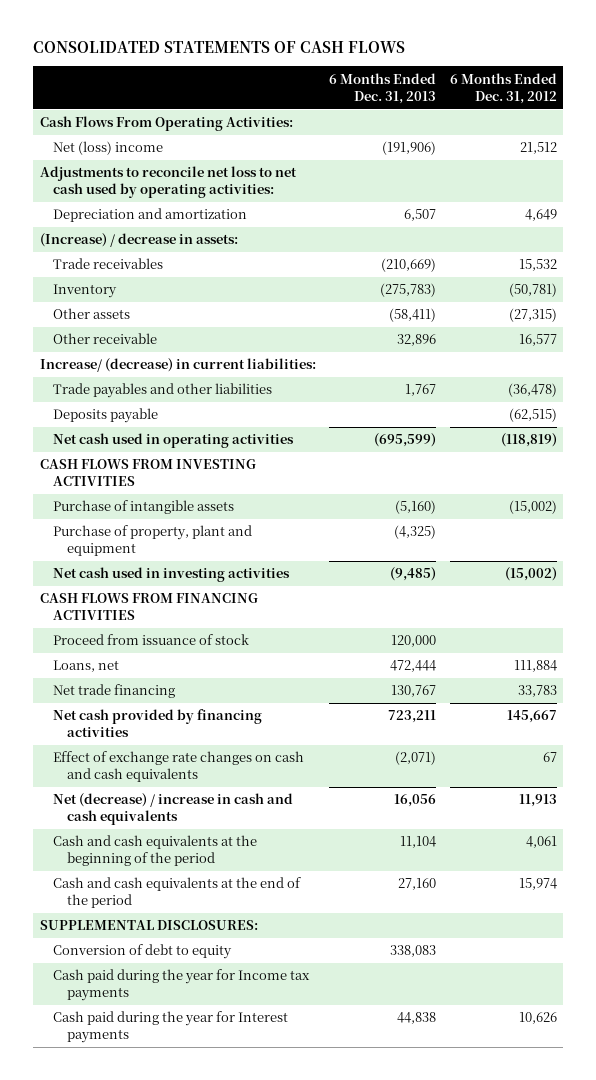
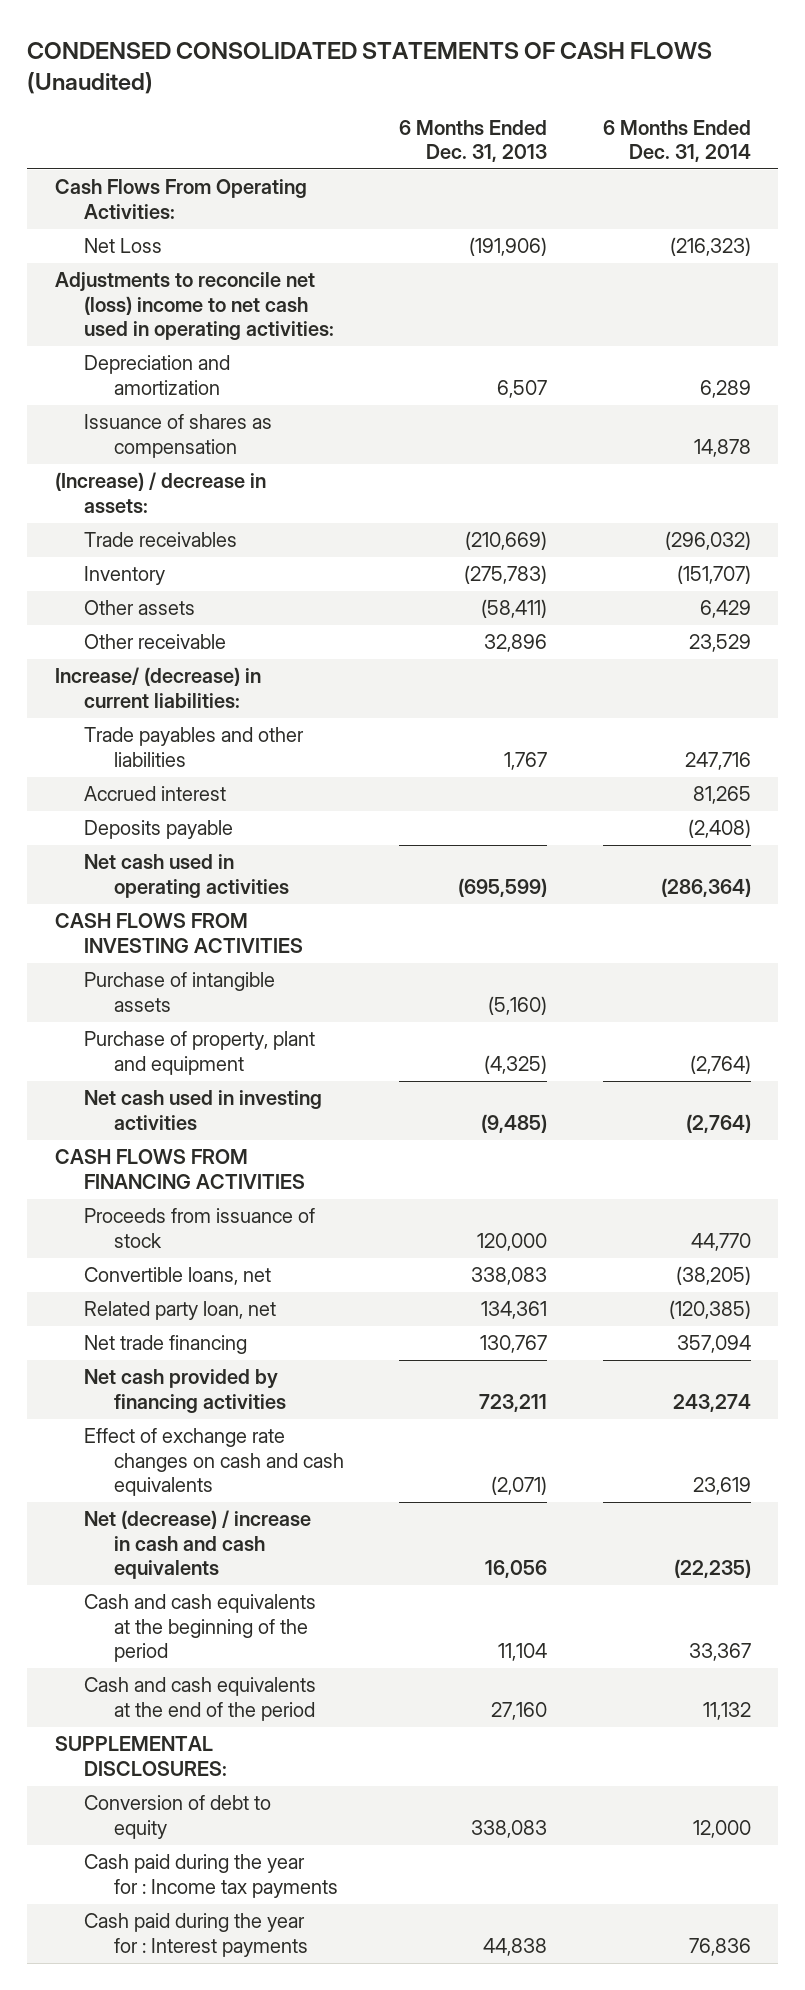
- CONSOLIDATED STATEMENTS OF CASH FLOWS
+ CONDENSED CONSOLIDATED STATEMENTS OF CASH FLOWS (Unaudited)
- | 6 Months Ended Dec. 31, 2013 | 6 Months Ended Dec. 31, 2012
+ | 6 Months Ended Dec. 31, 2013 | 6 Months Ended Dec. 31, 2014
- Net (loss) income | (191,906) | 21,512
- Adjustments to reconcile net loss to net cash used by operating activities:
+ Net Loss | (191,906) | (216,323)
+ Adjustments to reconcile net (loss) income to net cash used in operating activities:
+ Issuance of shares as compensation | | 14,878
+ Accrued interest | | 81,265
- Proceed from issuance of stock | 120,000 |
- Loans, net | 472,444 | 111,884
+ Proceeds from issuance of stock | 120,000 | 44,770
+ Convertible loans, net | 338,083 | (38,205)
+ Related party loan, net | 134,361 | (120,385)
- Cash paid during the year for Income tax payments
- Cash paid during the year for Interest payments | 44,838 | 10,626
+ Cash paid during the year for : Income tax payments
+ Cash paid during the year for : Interest payments | 44,838 | 76,836

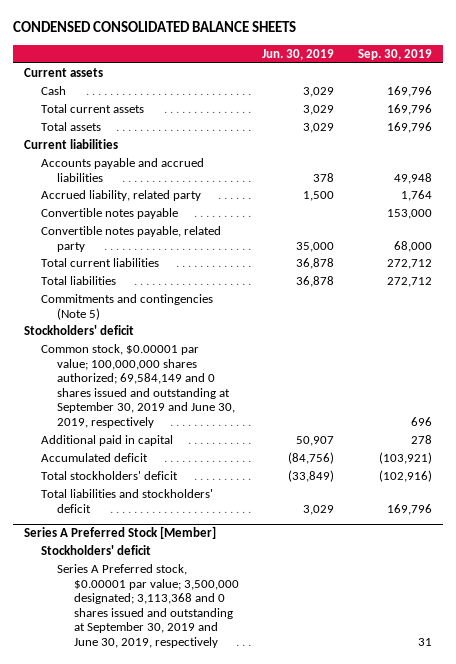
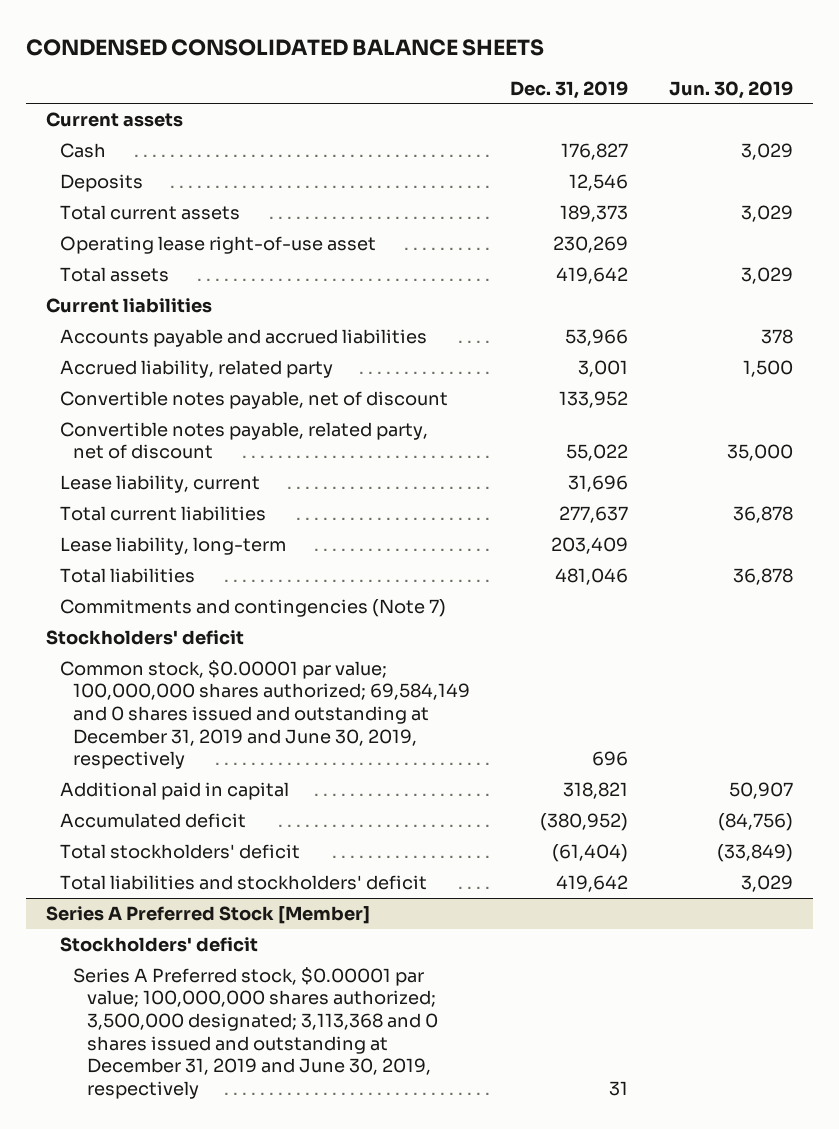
- | Jun. 30, 2019 | Sep. 30, 2019
+ | Dec. 31, 2019 | Jun. 30, 2019
+ Deposits | 12,546 |
+ Operating lease right-of-use asset | 230,269 |
- Convertible notes payable | | 153,000
- Convertible notes payable, related party | 35,000 | 68,000
+ Convertible notes payable, net of discount | 133,952 |
+ Convertible notes payable, related party, net of discount | 55,022 | 35,000
+ Lease liability, current | 31,696 |
+ Lease liability, long-term | 203,409 |
- Commitments and contingencies (Note 5)
+ Commitments and contingencies (Note 7)
- Common stock, $0.00001 par value; 100,000,000 shares authorized; 69,584,149 and 0 shares issued and outstanding at September 30, 2019 and June 30, 2019, respectively | | 696
+ Common stock, $0.00001 par value; 100,000,000 shares authorized; 69,584,149 and 0 shares issued and outstanding at December 31, 2019 and June 30, 2019, respectively | 696 |
@ Series A Preferred Stock [Member]
- Series A Preferred stock, $0.00001 par value; 3,500,000 designated; 3,113,368 and 0 shares issued and outstanding at September 30, 2019 and June 30, 2019, respectively | | 31
+ Series A Preferred stock, $0.00001 par value; 100,000,000 shares authorized; 3,500,000 designated; 3,113,368 and 0 shares issued and outstanding at December 31, 2019 and June 30, 2019, respectively | 31 |

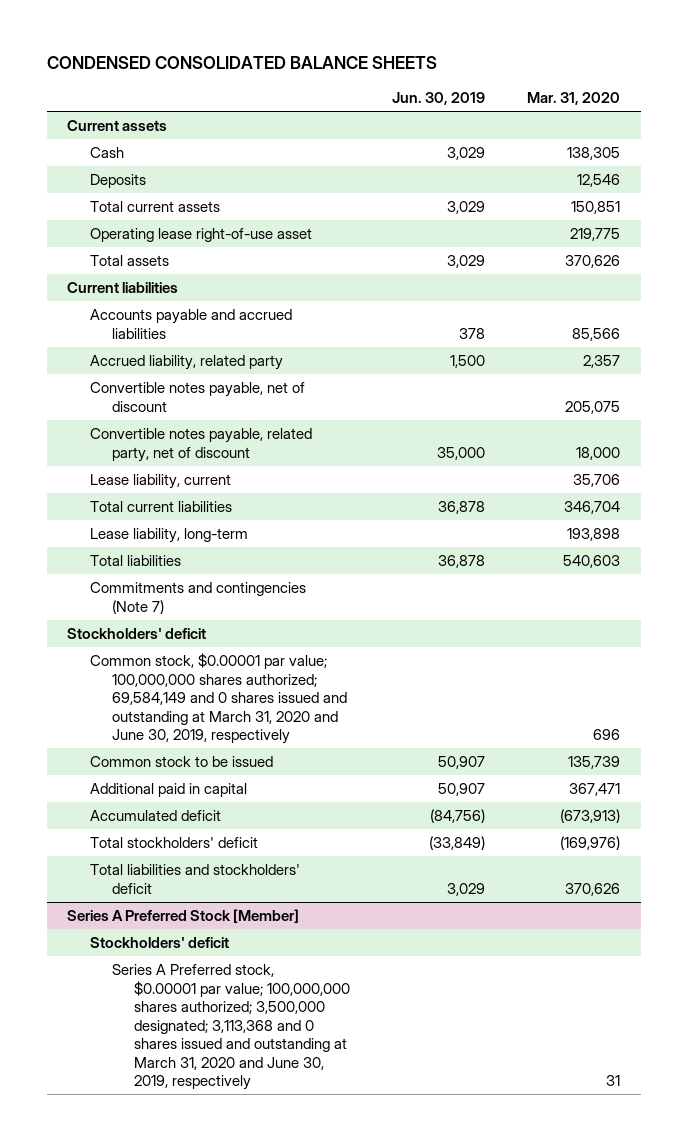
- | Dec. 31, 2019 | Jun. 30, 2019
+ | Jun. 30, 2019 | Mar. 31, 2020
- Common stock, $0.00001 par value; 100,000,000 shares authorized; 69,584,149 and 0 shares issued and outstanding at December 31, 2019 and June 30, 2019, respectively | 696 |
+ Common stock, $0.00001 par value; 100,000,000 shares authorized; 69,584,149 and 0 shares issued and outstanding at March 31, 2020 and June 30, 2019, respectively | | 696
+ Common stock to be issued | 50,907 | 135,739
@ Series A Preferred Stock [Member]
- Series A Preferred stock, $0.00001 par value; 100,000,000 shares authorized; 3,500,000 designated; 3,113,368 and 0 shares issued and outstanding at December 31, 2019 and June 30, 2019, respectively | 31 |
+ Series A Preferred stock, $0.00001 par value; 100,000,000 shares authorized; 3,500,000 designated; 3,113,368 and 0 shares issued and outstanding at March 31, 2020 and June 30, 2019, respectively | | 31

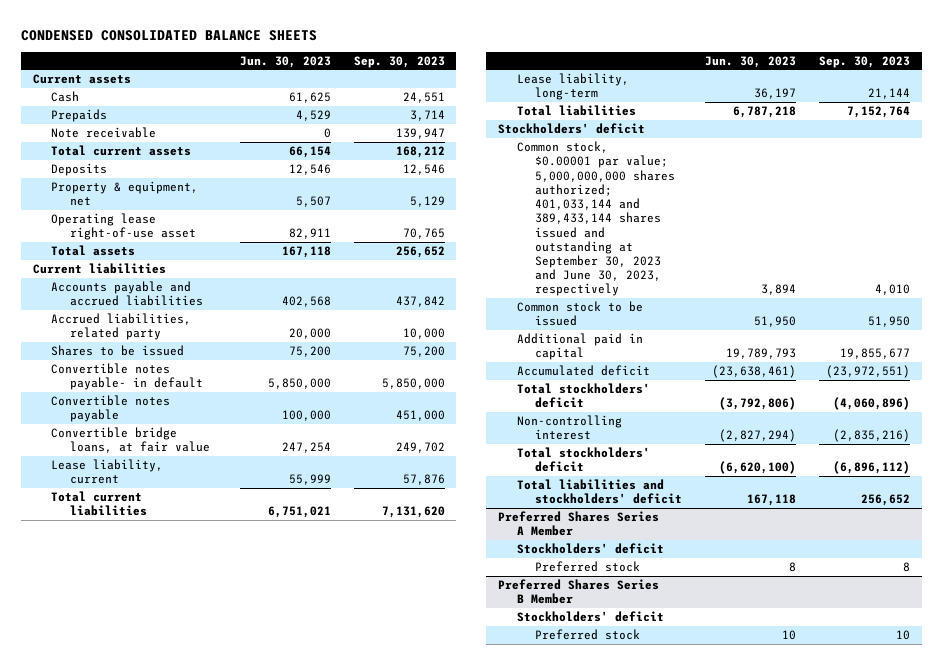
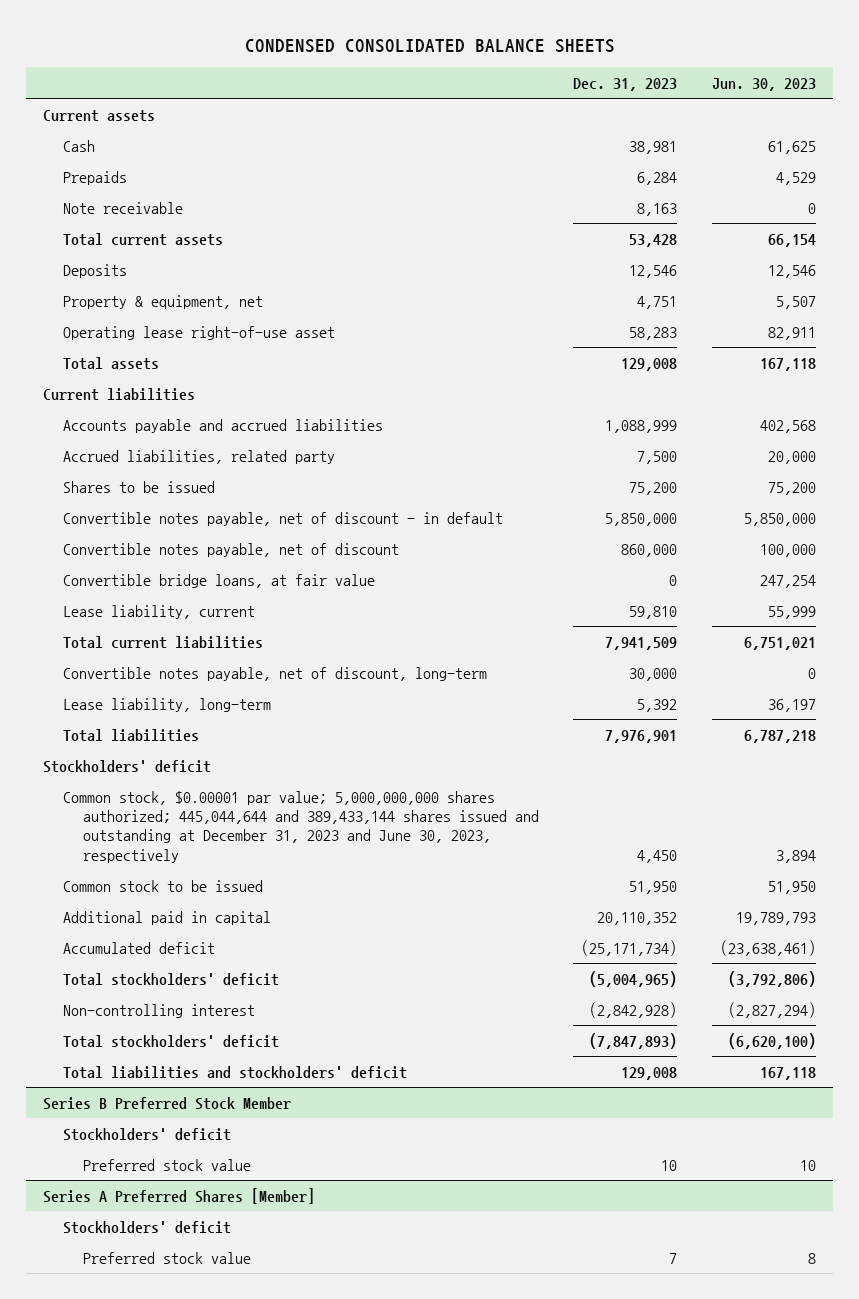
- | Jun. 30, 2023 | Sep. 30, 2023
+ | Dec. 31, 2023 | Jun. 30, 2023
- Convertible notes payable- in default | 5,850,000 | 5,850,000
- Convertible notes payable | 100,000 | 451,000
+ Convertible notes payable, net of discount - in default | 5,850,000 | 5,850,000
+ Convertible notes payable, net of discount | 860,000 | 100,000
+ Convertible notes payable, net of discount, long-term | 30,000 | 0
- Common stock, $0.00001 par value; 5,000,000,000 shares authorized; 401,033,144 and 389,433,144 shares issued and outstanding at September 30, 2023 and June 30, 2023, respectively | 3,894 | 4,010
+ Common stock, $0.00001 par value; 5,000,000,000 shares authorized; 445,044,644 and 389,433,144 shares issued and outstanding at December 31, 2023 and June 30, 2023, respectively | 4,450 | 3,894
- Preferred Shares Series A Member
+ Series B Preferred Stock Member
- Preferred stock | 8 | 8
- Preferred Shares Series B Member
+ Preferred stock value | 10 | 10
+ Series A Preferred Shares [Member]
- Preferred stock | 10 | 10
+ Preferred stock value | 7 | 8

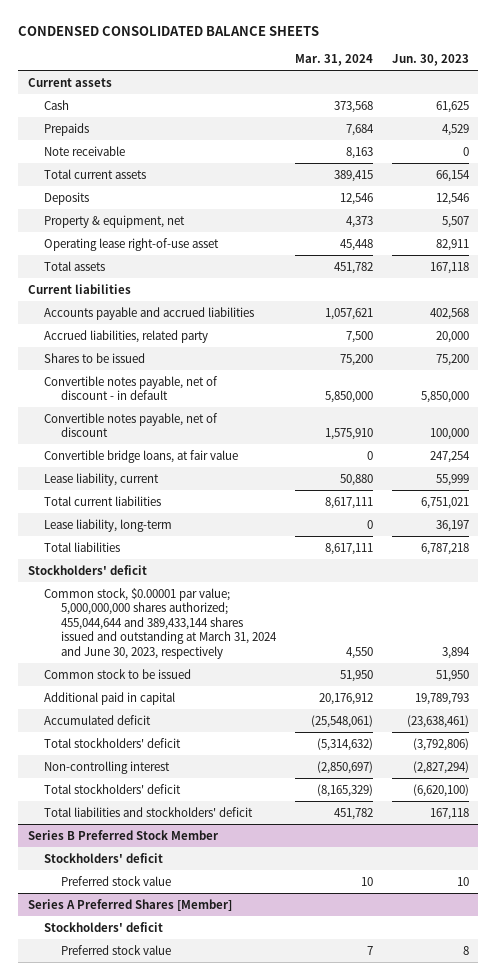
- | Dec. 31, 2023 | Jun. 30, 2023
+ | Mar. 31, 2024 | Jun. 30, 2023
- Convertible notes payable, net of discount, long-term | 30,000 | 0
- Common stock, $0.00001 par value; 5,000,000,000 shares authorized; 445,044,644 and 389,433,144 shares issued and outstanding at December 31, 2023 and June 30, 2023, respectively | 4,450 | 3,894
+ Common stock, $0.00001 par value; 5,000,000,000 shares authorized; 455,044,644 and 389,433,144 shares issued and outstanding at March 31, 2024 and June 30, 2023, respectively | 4,550 | 3,894

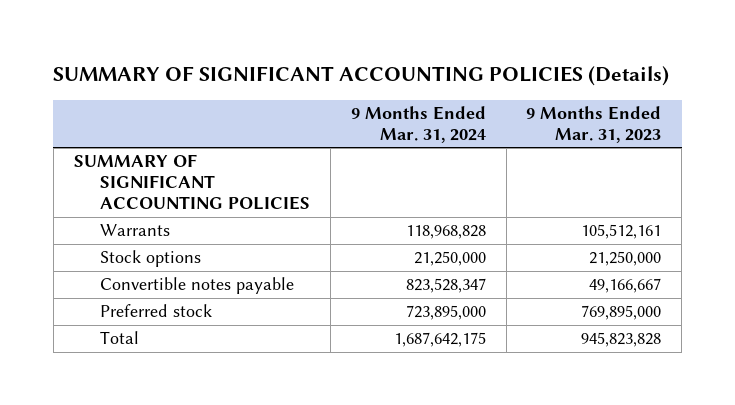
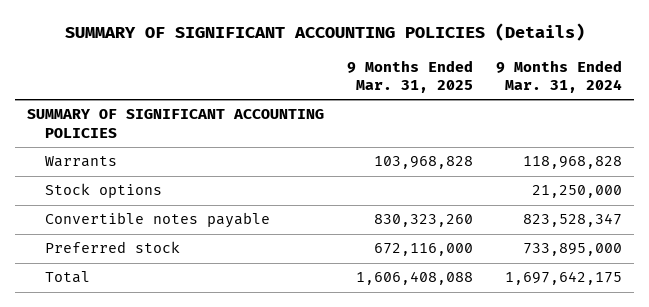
- | 9 Months Ended Mar. 31, 2024 | 9 Months Ended Mar. 31, 2023
+ | 9 Months Ended Mar. 31, 2025 | 9 Months Ended Mar. 31, 2024
- Preferred stock | 723,895,000 | 769,895,000
- Total | 1,687,642,175 | 945,823,828
+ Preferred stock | 672,116,000 | 733,895,000
+ Total | 1,606,408,088 | 1,697,642,175

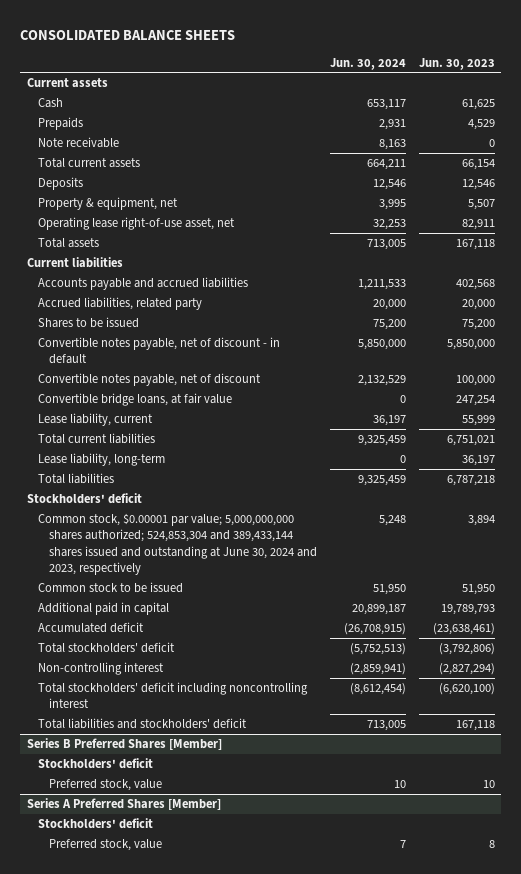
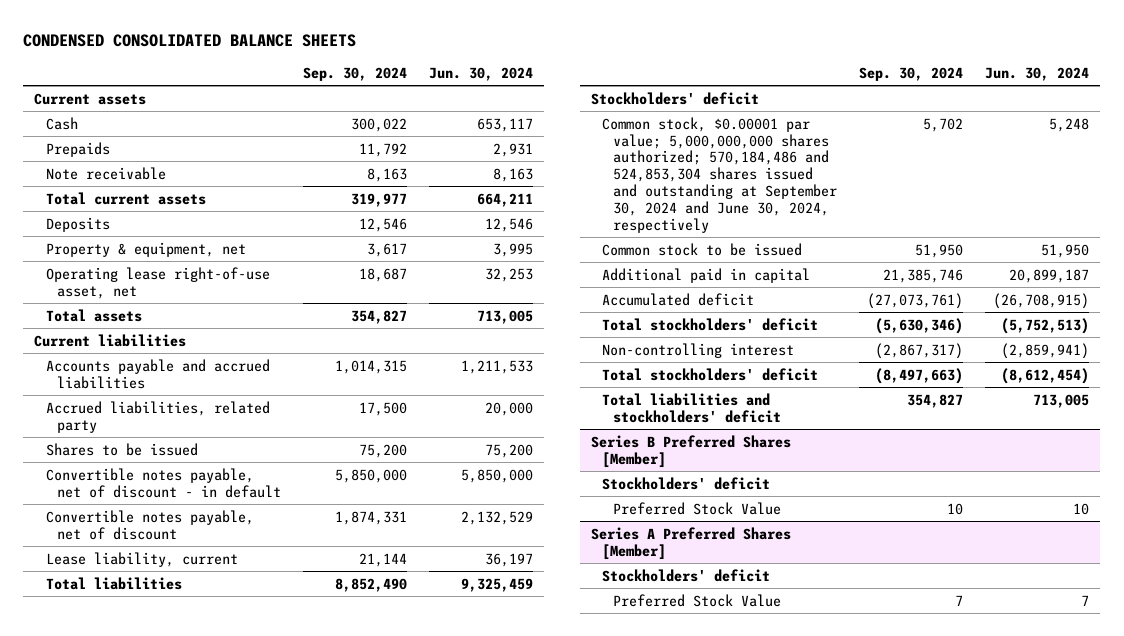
- CONSOLIDATED BALANCE SHEETS
+ CONDENSED CONSOLIDATED BALANCE SHEETS
- | Jun. 30, 2024 | Jun. 30, 2023
+ | Sep. 30, 2024 | Jun. 30, 2024
- Convertible bridge loans, at fair value | 0 | 247,254
- Total current liabilities | 9,325,459 | 6,751,021
- Lease liability, long-term | 0 | 36,197
- Common stock, $0.00001 par value; 5,000,000,000 shares authorized; 524,853,304 and 389,433,144 shares issued and outstanding at June 30, 2024 and 2023, respectively | 5,248 | 3,894
+ Common stock, $0.00001 par value; 5,000,000,000 shares authorized; 570,184,486 and 524,853,304 shares issued and outstanding at September 30, 2024 and June 30, 2024, respectively | 5,702 | 5,248
- Total stockholders' deficit including noncontrolling interest | (8,612,454) | (6,620,100)
+ Total stockholders' deficit | (8,497,663) | (8,612,454)
@ Series B Preferred Shares [Member]
- Preferred stock, value | 10 | 10
+ Preferred Stock Value | 10 | 10
@ Series A Preferred Shares [Member]
- Preferred stock, value | 7 | 8
+ Preferred Stock Value | 7 | 7

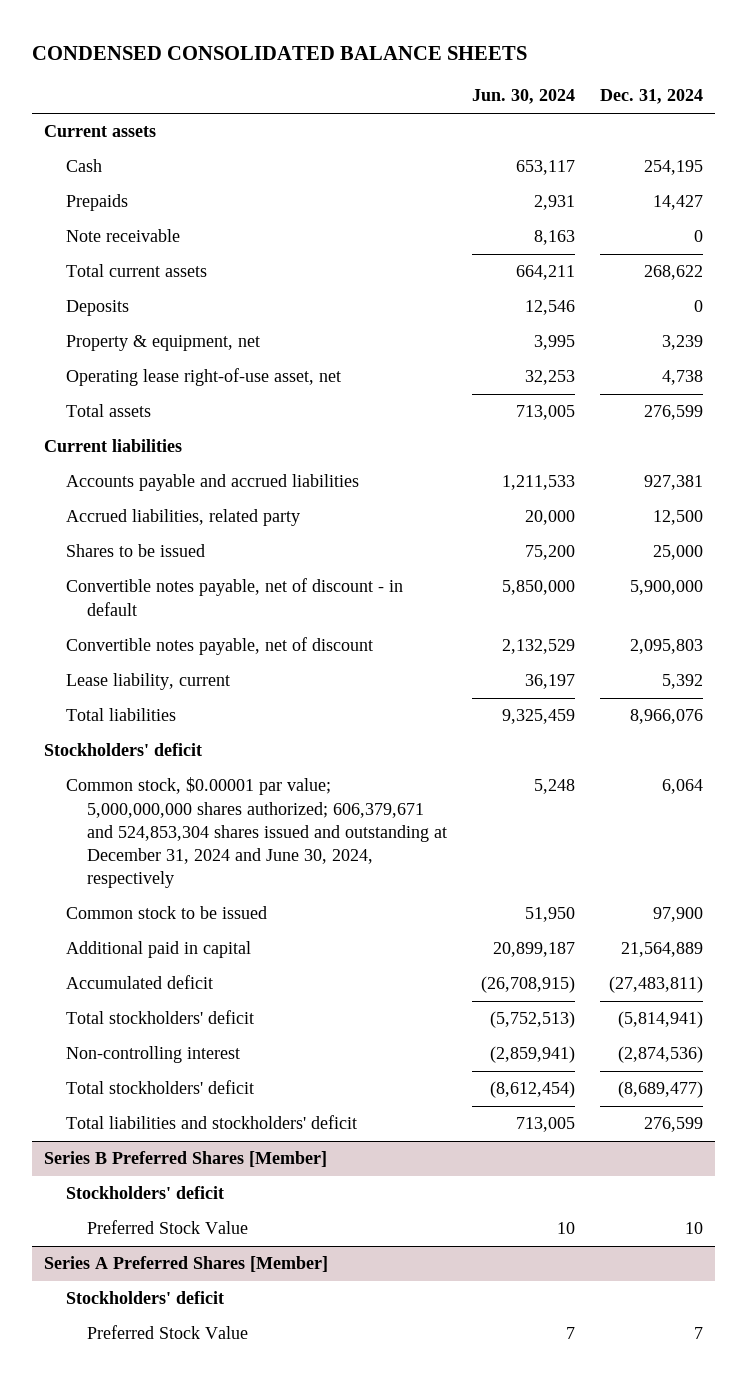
- | Sep. 30, 2024 | Jun. 30, 2024
+ | Jun. 30, 2024 | Dec. 31, 2024
- Common stock, $0.00001 par value; 5,000,000,000 shares authorized; 570,184,486 and 524,853,304 shares issued and outstanding at September 30, 2024 and June 30, 2024, respectively | 5,702 | 5,248
+ Common stock, $0.00001 par value; 5,000,000,000 shares authorized; 606,379,671 and 524,853,304 shares issued and outstanding at December 31, 2024 and June 30, 2024, respectively | 5,248 | 6,064

